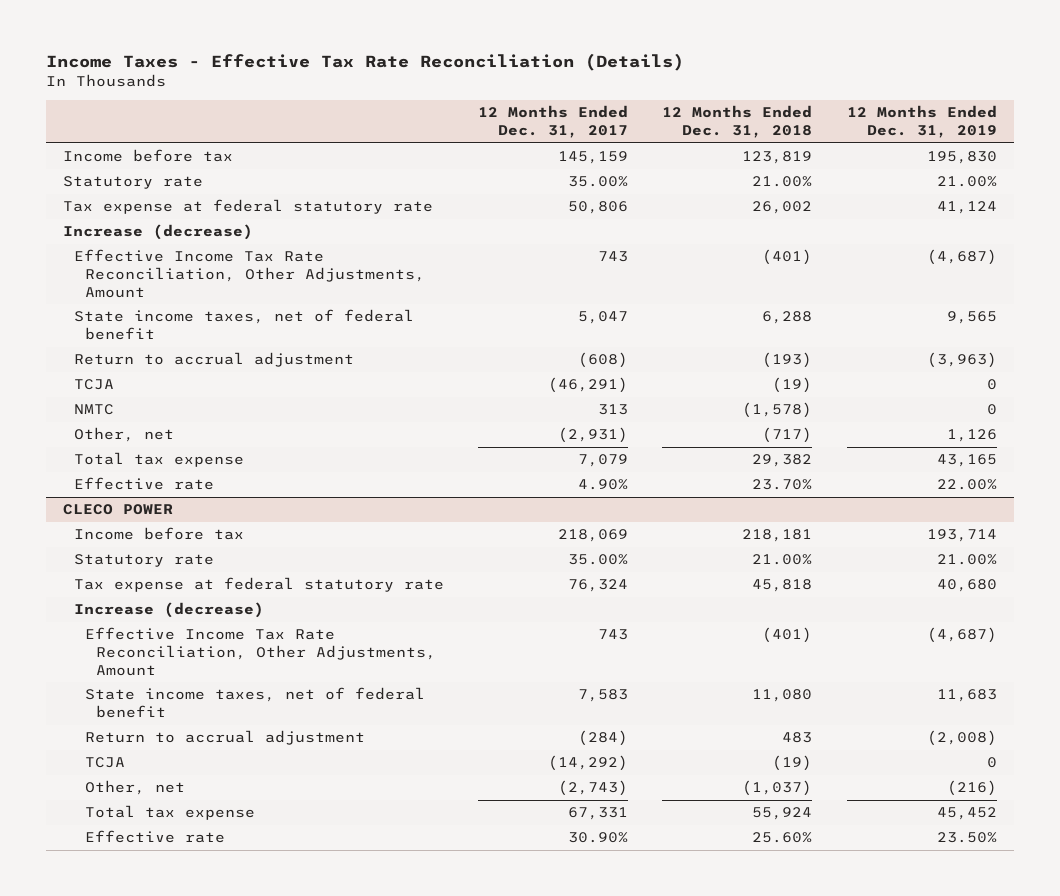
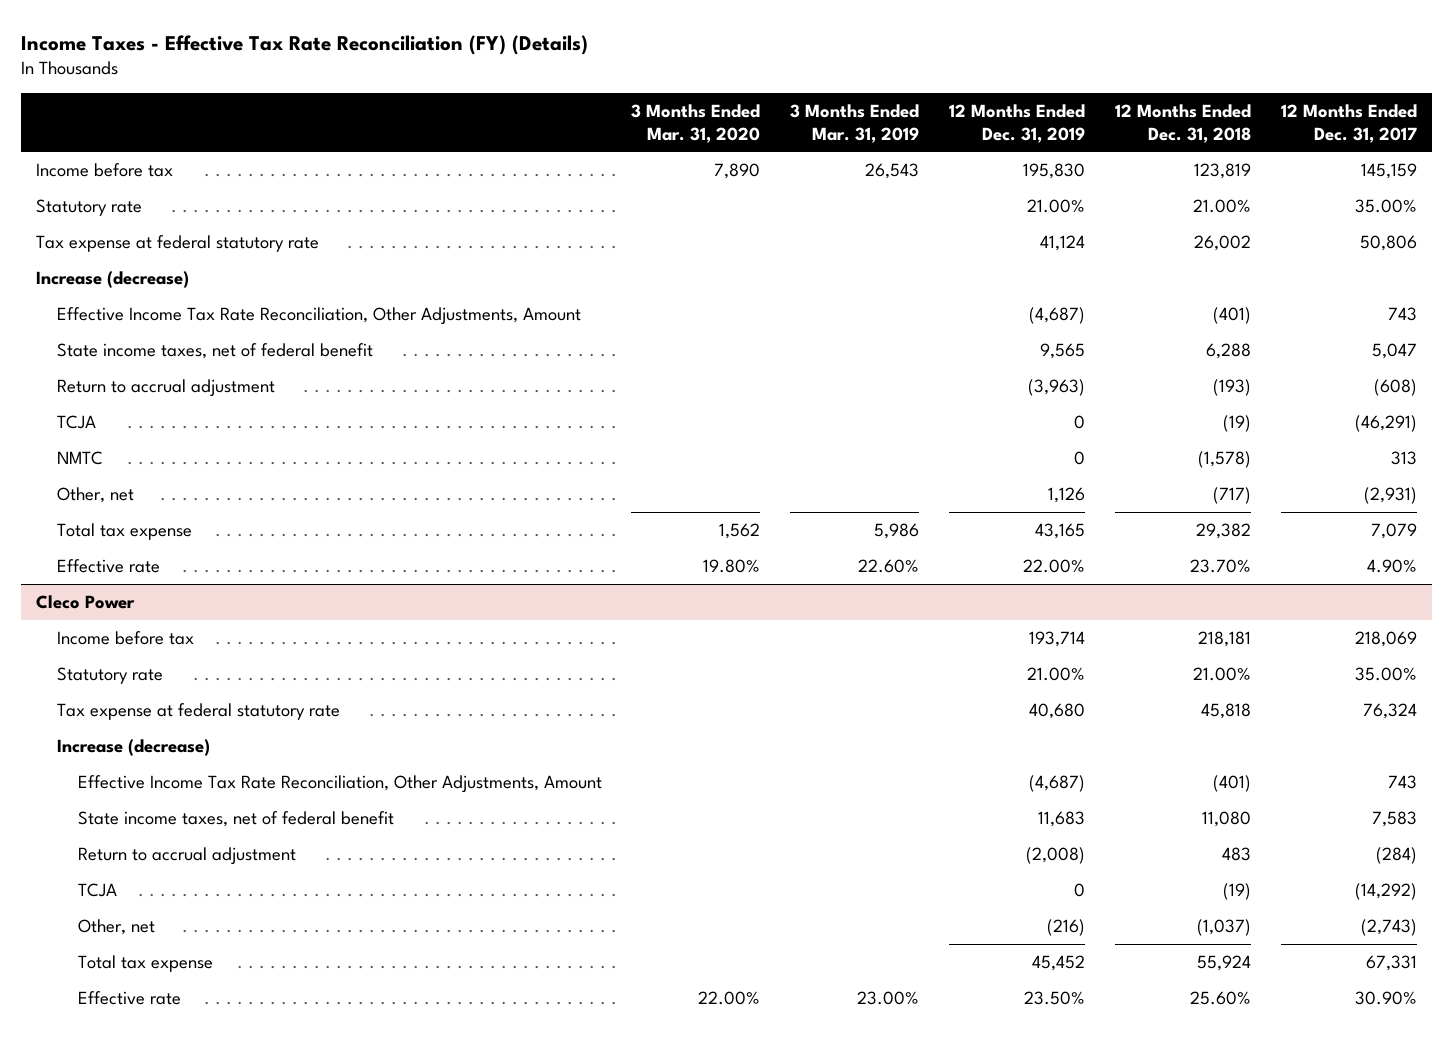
- Income Taxes - Effective Tax Rate Reconciliation (Details)
+ Income Taxes - Effective Tax Rate Reconciliation (FY) (Details)
- | 12 Months Ended Dec. 31, 2017 | 12 Months Ended Dec. 31, 2018 | 12 Months Ended Dec. 31, 2019
+ | 3 Months Ended Mar. 31, 2020 | 3 Months Ended Mar. 31, 2019 | 12 Months Ended Dec. 31, 2019 | 12 Months Ended Dec. 31, 2018 | 12 Months Ended Dec. 31, 2017
- CLECO POWER
+ Cleco Power

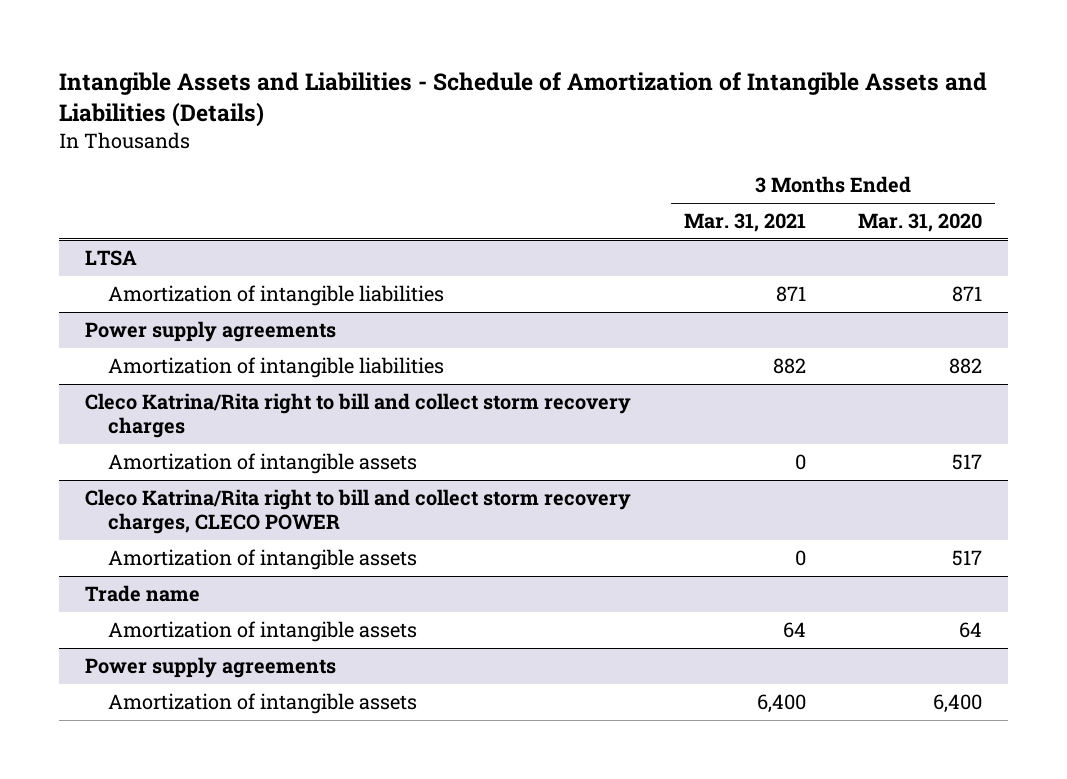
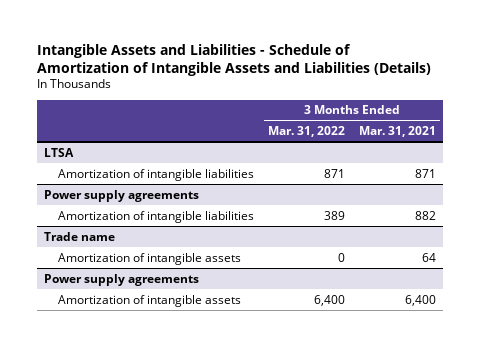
- | 3 Months Ended Mar. 31, 2021 | 3 Months Ended Mar. 31, 2020
+ | 3 Months Ended Mar. 31, 2022 | 3 Months Ended Mar. 31, 2021
- Cleco Katrina/Rita right to bill and collect storm recovery charges
- Amortization of intangible assets | 0 | 517
- Cleco Katrina/Rita right to bill and collect storm recovery charges, CLECO POWER
- Amortization of intangible assets | 0 | 517

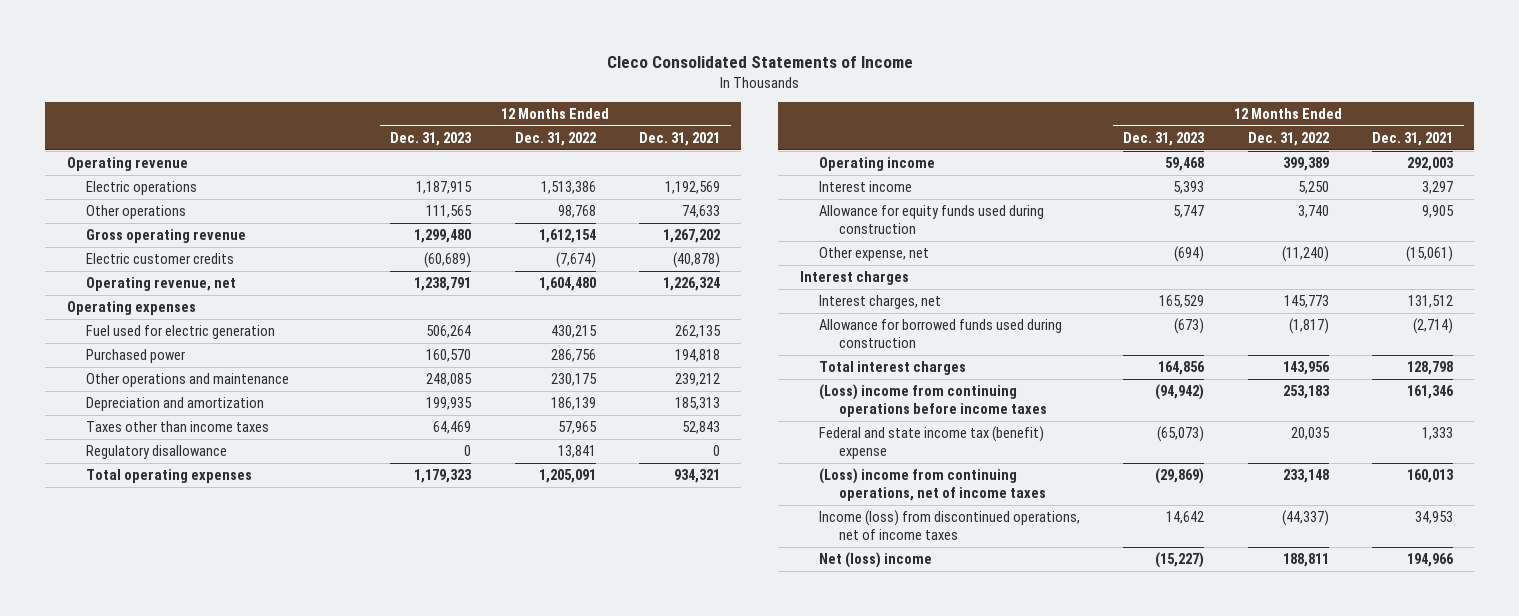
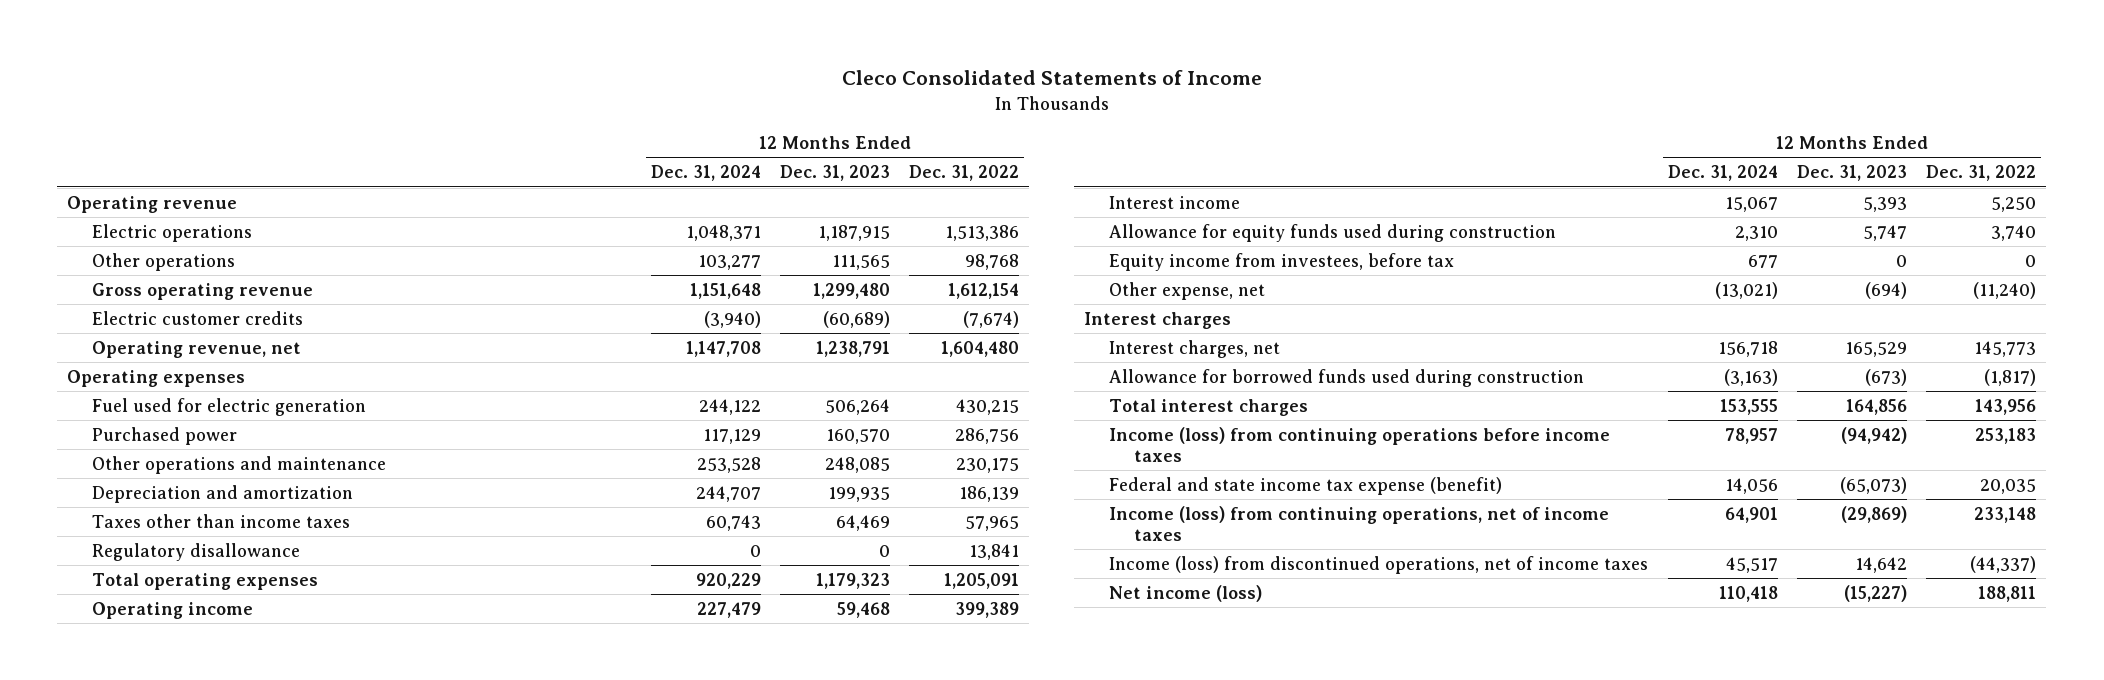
- | 12 Months Ended Dec. 31, 2023 | 12 Months Ended Dec. 31, 2022 | 12 Months Ended Dec. 31, 2021
+ | 12 Months Ended Dec. 31, 2024 | 12 Months Ended Dec. 31, 2023 | 12 Months Ended Dec. 31, 2022
+ Equity income from investees, before tax | 677 | 0 | 0
- (Loss) income from continuing operations before income taxes | (94,942) | 253,183 | 161,346
- Federal and state income tax (benefit) expense | (65,073) | 20,035 | 1,333
- (Loss) income from continuing operations, net of income taxes | (29,869) | 233,148 | 160,013
+ Income (loss) from continuing operations before income taxes | 78,957 | (94,942) | 253,183
+ Federal and state income tax expense (benefit) | 14,056 | (65,073) | 20,035
+ Income (loss) from continuing operations, net of income taxes | 64,901 | (29,869) | 233,148
- Net (loss) income | (15,227) | 188,811 | 194,966
+ Net income (loss) | 110,418 | (15,227) | 188,811

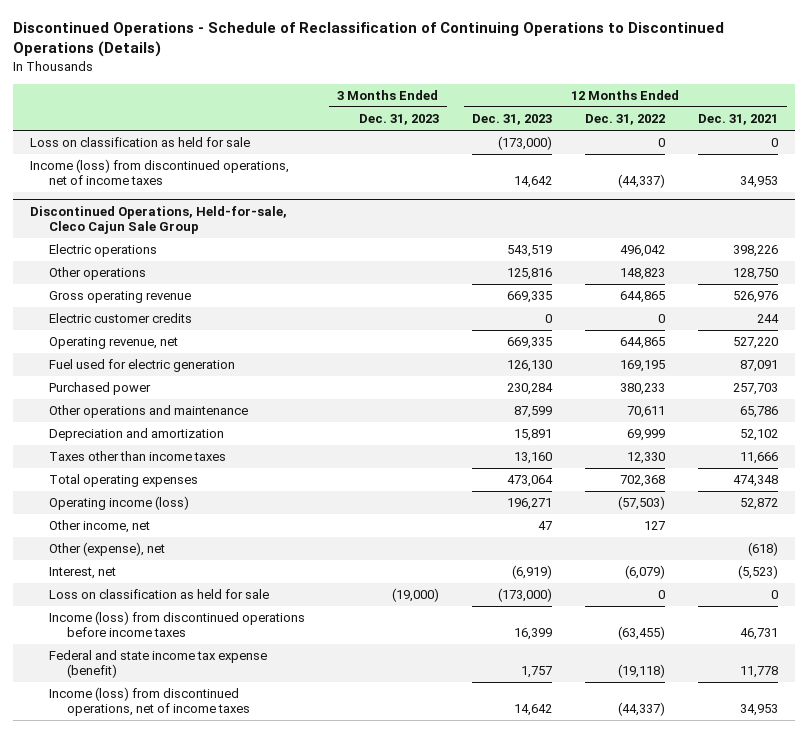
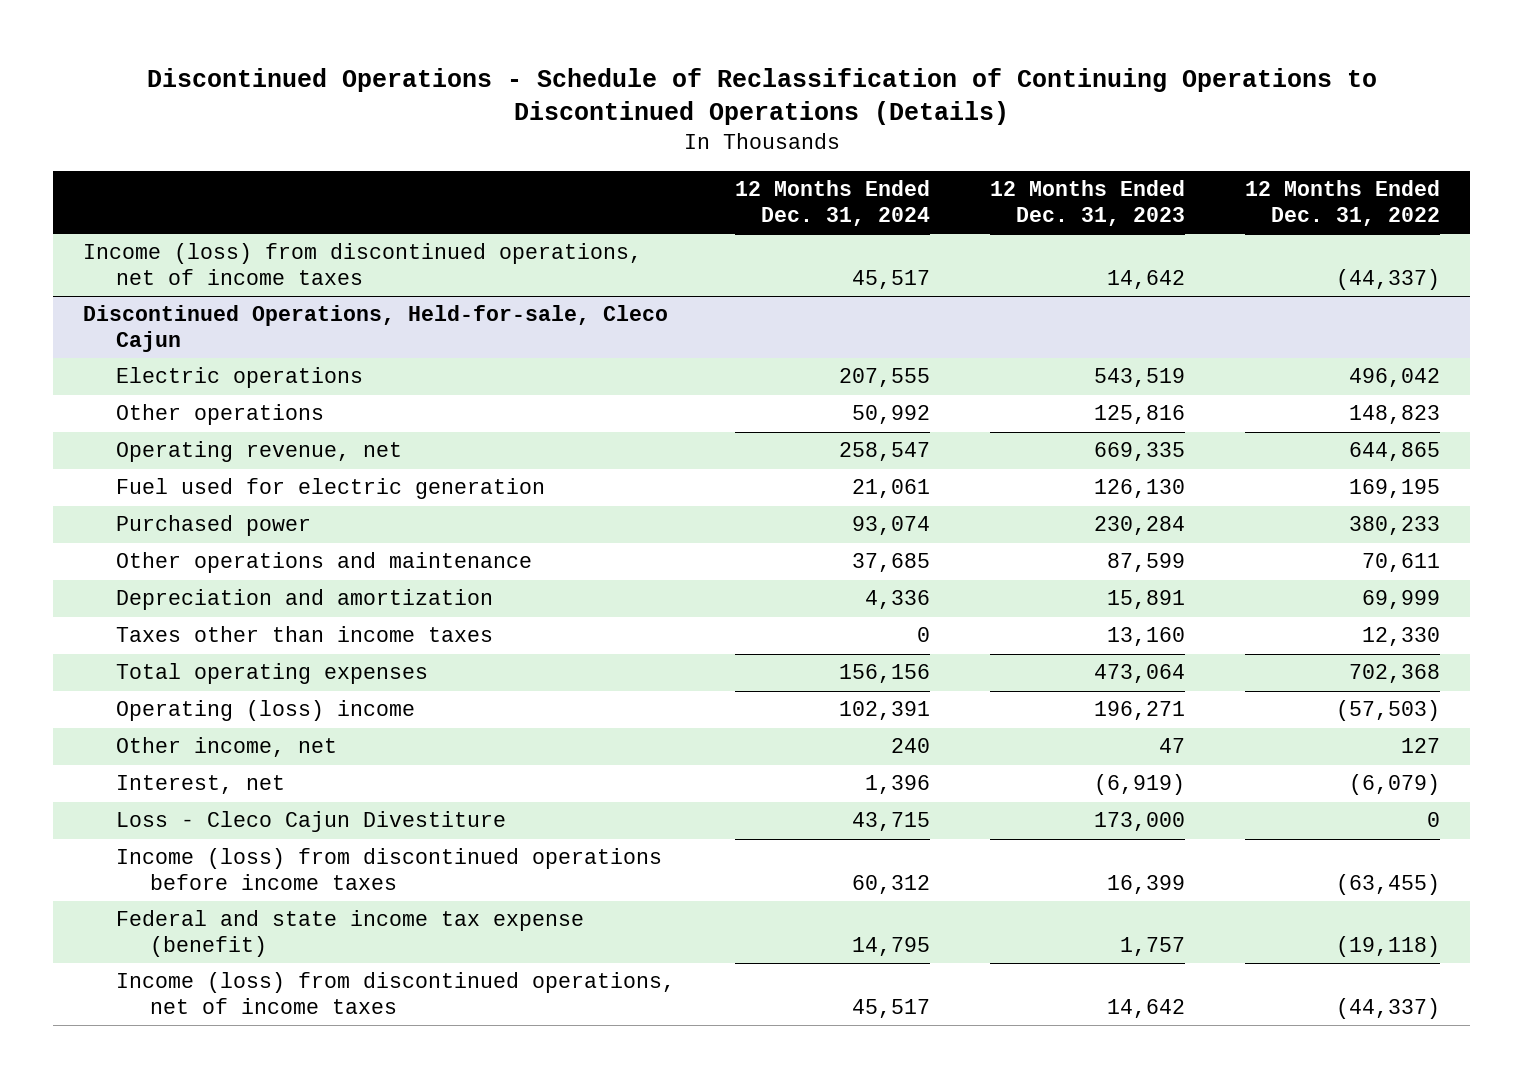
- | 3 Months Ended Dec. 31, 2023 | 12 Months Ended Dec. 31, 2023 | 12 Months Ended Dec. 31, 2022 | 12 Months Ended Dec. 31, 2021
+ | 12 Months Ended Dec. 31, 2024 | 12 Months Ended Dec. 31, 2023 | 12 Months Ended Dec. 31, 2022
- Loss on classification as held for sale | | (173,000) | 0 | 0
- Discontinued Operations, Held-for-sale, Cleco Cajun Sale Group
+ Discontinued Operations, Held-for-sale, Cleco Cajun
- Gross operating revenue | | 669,335 | 644,865 | 526,976
- Electric customer credits | | 0 | 0 | 244
- Operating income (loss) | | 196,271 | (57,503) | 52,872
+ Operating (loss) income | 102,391 | 196,271 | (57,503)
- Other (expense), net | | | | (618)
- Loss on classification as held for sale | (19,000) | (173,000) | 0 | 0
+ Loss - Cleco Cajun Divestiture | 43,715 | 173,000 | 0

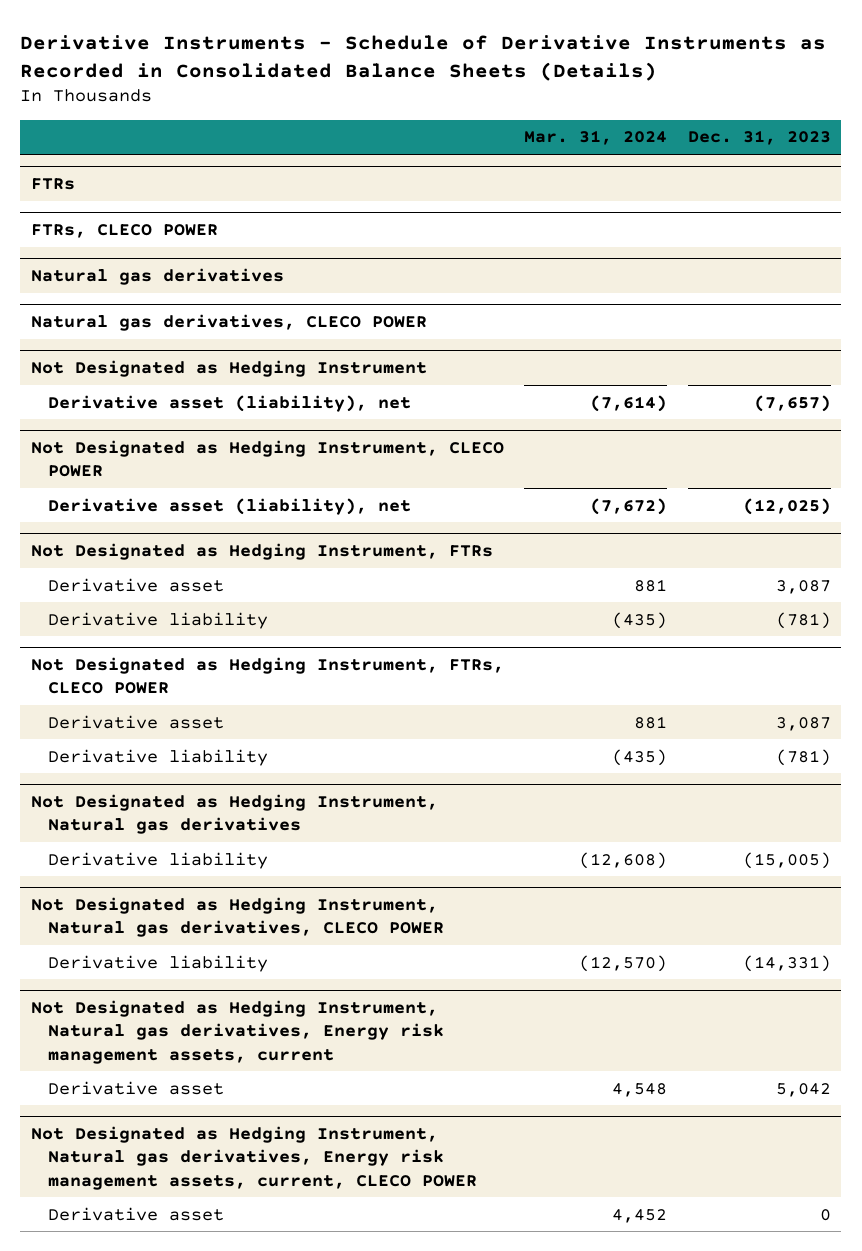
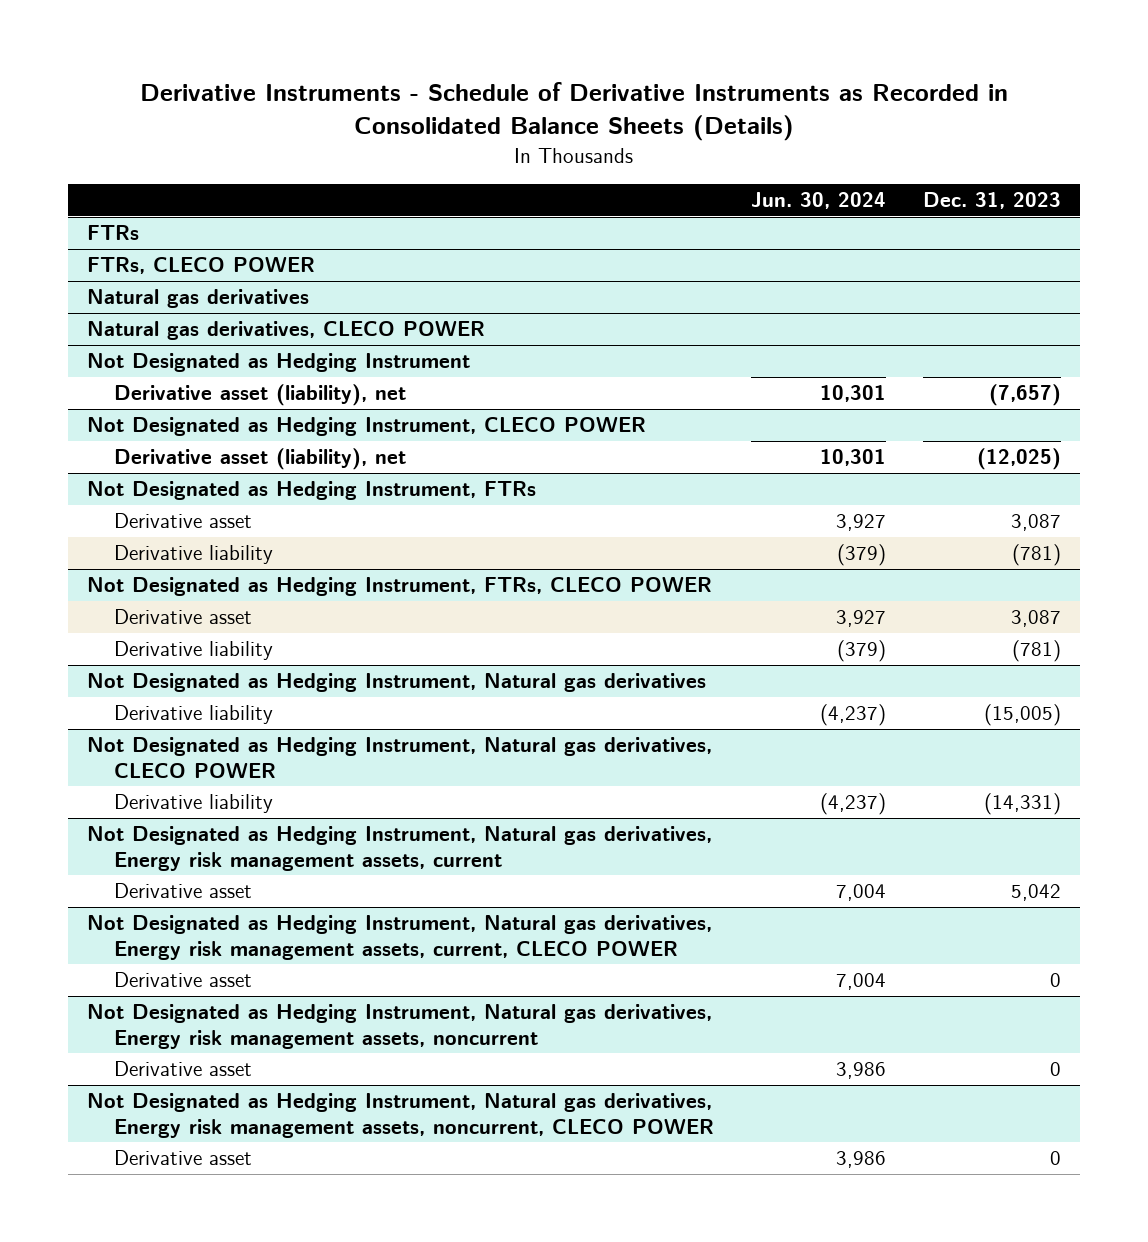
- | Mar. 31, 2024 | Dec. 31, 2023
+ | Jun. 30, 2024 | Dec. 31, 2023
+ Not Designated as Hedging Instrument, Natural gas derivatives, Energy risk management assets, noncurrent
+ Derivative asset | 3,986 | 0
+ Not Designated as Hedging Instrument, Natural gas derivatives, Energy risk management assets, noncurrent, CLECO POWER
+ Derivative asset | 3,986 | 0

